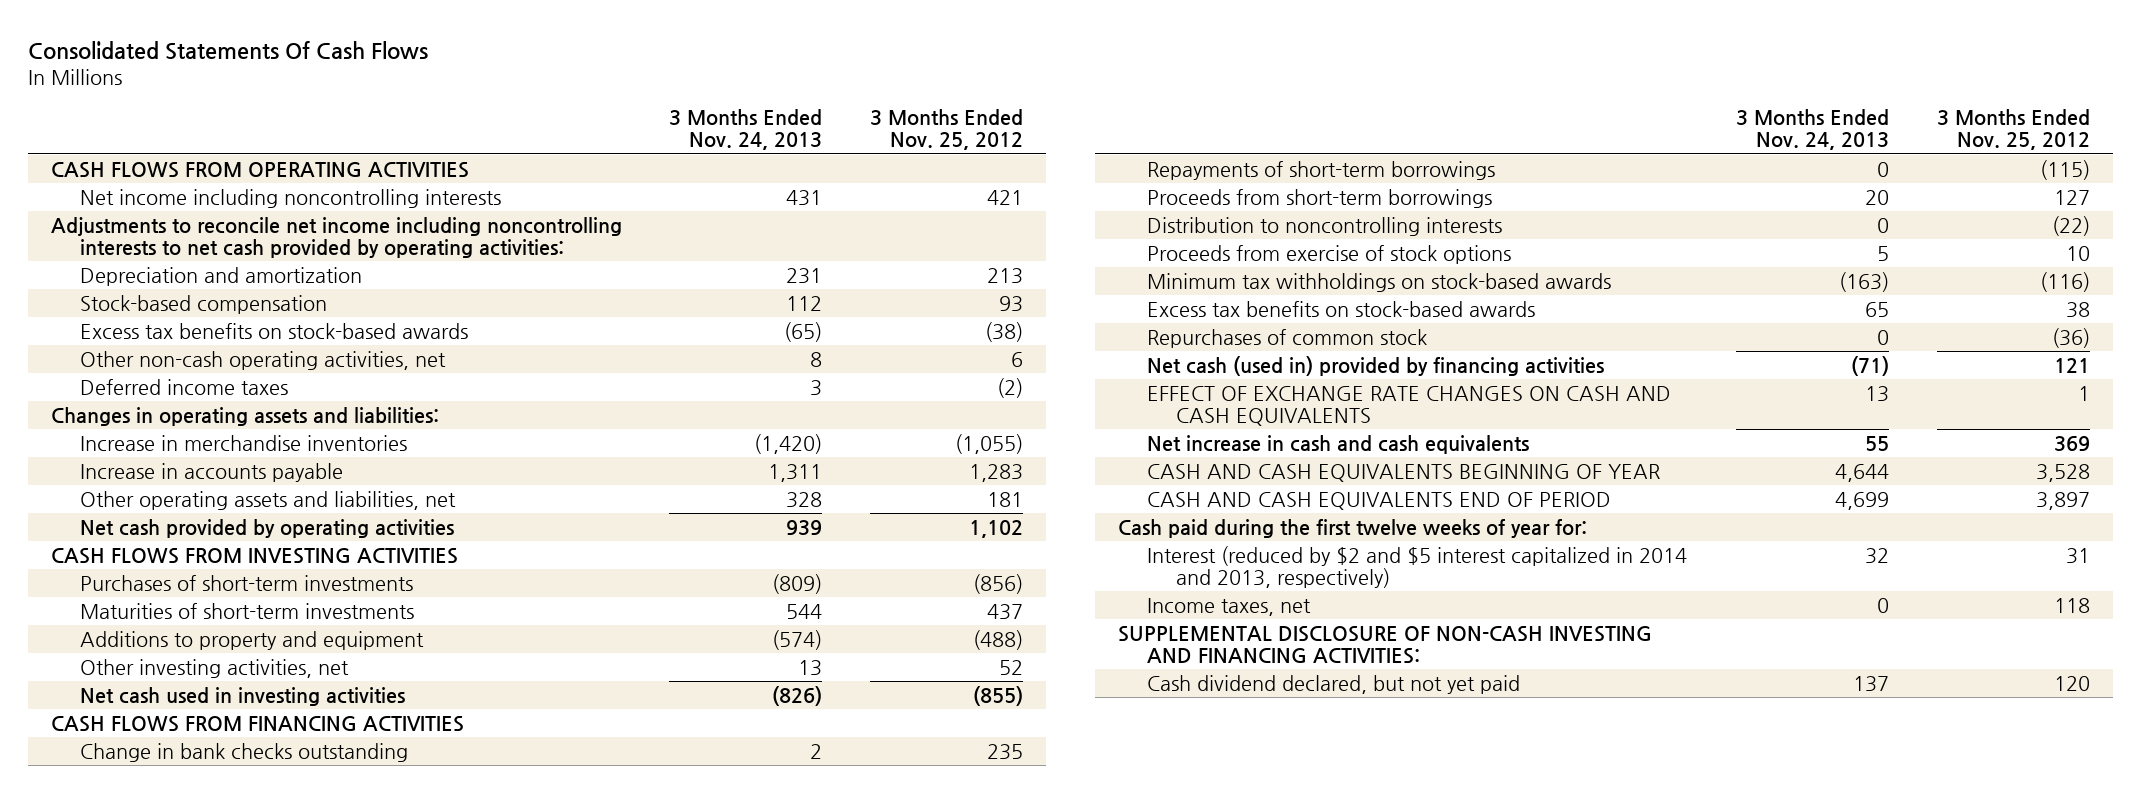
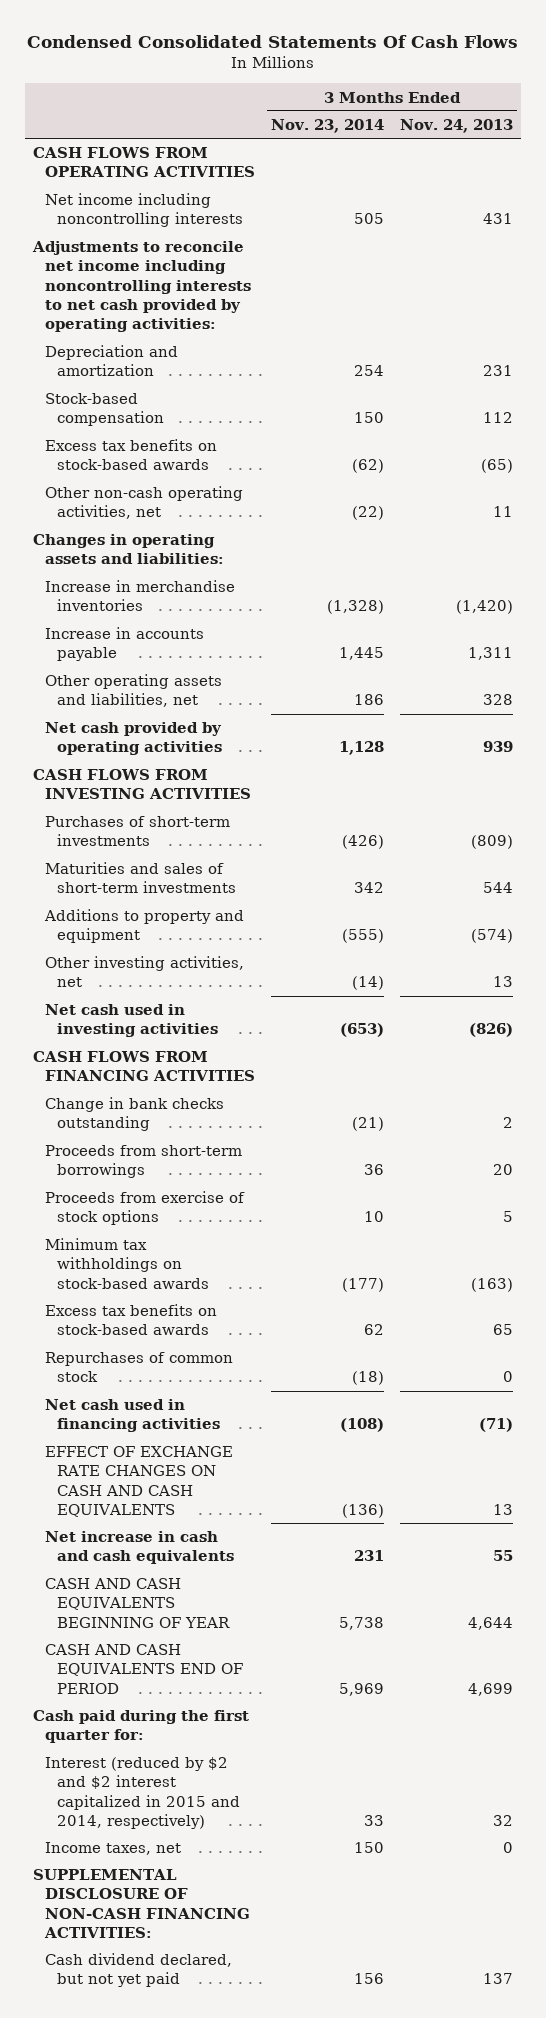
- Consolidated Statements Of Cash Flows
+ Condensed Consolidated Statements Of Cash Flows
- | 3 Months Ended Nov. 24, 2013 | 3 Months Ended Nov. 25, 2012
+ | 3 Months Ended Nov. 23, 2014 | 3 Months Ended Nov. 24, 2013
- Other non-cash operating activities, net | 8 | 6
- Deferred income taxes | 3 | (2)
+ Other non-cash operating activities, net | (22) | 11
- Maturities of short-term investments | 544 | 437
+ Maturities and sales of short-term investments | 342 | 544
- Repayments of short-term borrowings | 0 | (115)
- Distribution to noncontrolling interests | 0 | (22)
- Net cash (used in) provided by financing activities | (71) | 121
+ Net cash used in financing activities | (108) | (71)
- Cash paid during the first twelve weeks of year for:
- Interest (reduced by $2 and $5 interest capitalized in 2014 and 2013, respectively) | 32 | 31
+ Cash paid during the first quarter for:
+ Interest (reduced by $2 and $2 interest capitalized in 2015 and 2014, respectively) | 33 | 32
- SUPPLEMENTAL DISCLOSURE OF NON-CASH INVESTING AND FINANCING ACTIVITIES:
+ SUPPLEMENTAL DISCLOSURE OF NON-CASH FINANCING ACTIVITIES:

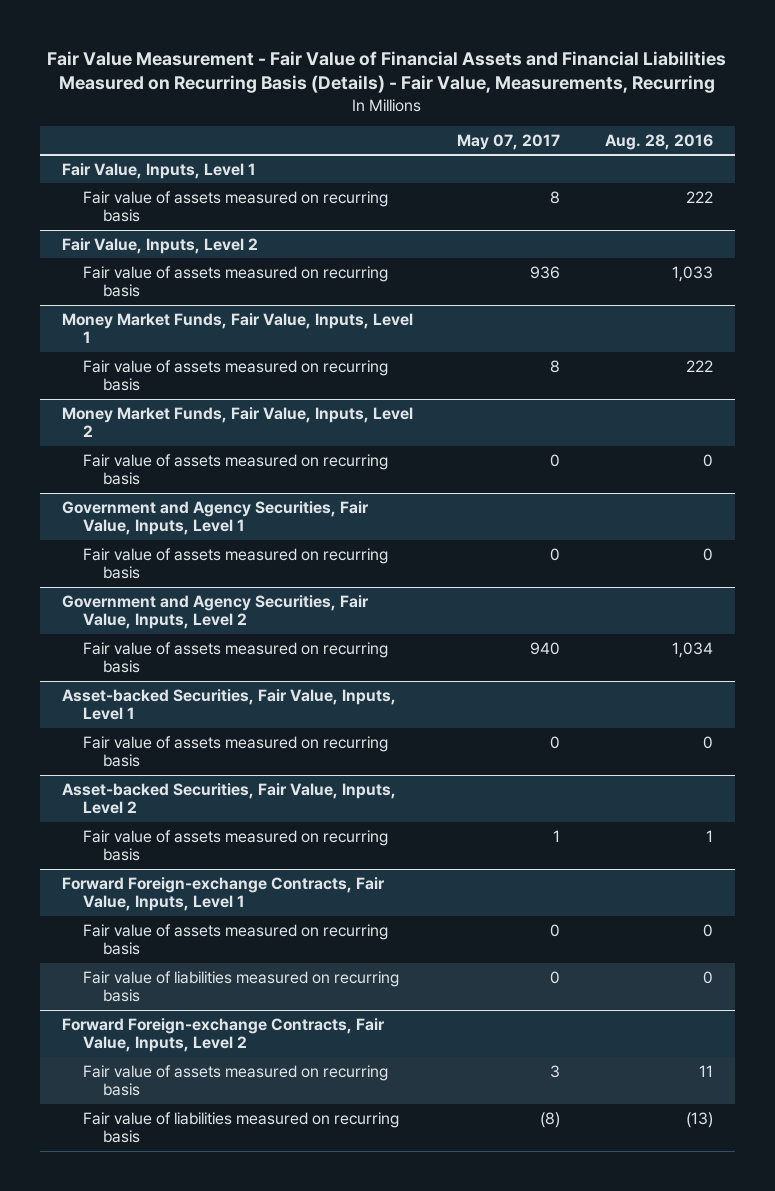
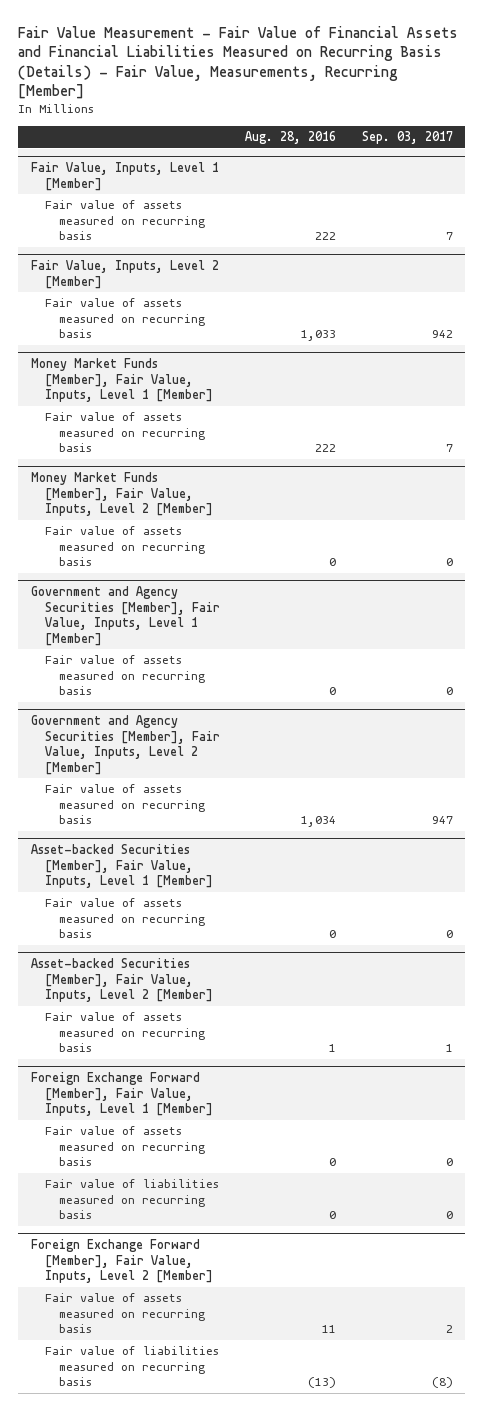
- Fair Value Measurement - Fair Value of Financial Assets and Financial Liabilities Measured on Recurring Basis (Details) - Fair Value, Measurements, Recurring
+ Fair Value Measurement - Fair Value of Financial Assets and Financial Liabilities Measured on Recurring Basis (Details) - Fair Value, Measurements, Recurring [Member]
- | May 07, 2017 | Aug. 28, 2016
+ | Aug. 28, 2016 | Sep. 03, 2017
- Fair Value, Inputs, Level 1
+ Fair Value, Inputs, Level 1 [Member]
- Fair Value, Inputs, Level 2
+ Fair Value, Inputs, Level 2 [Member]
- Money Market Funds, Fair Value, Inputs, Level 1
+ Money Market Funds [Member], Fair Value, Inputs, Level 1 [Member]
- Money Market Funds, Fair Value, Inputs, Level 2
+ Money Market Funds [Member], Fair Value, Inputs, Level 2 [Member]
- Government and Agency Securities, Fair Value, Inputs, Level 1
+ Government and Agency Securities [Member], Fair Value, Inputs, Level 1 [Member]
- Government and Agency Securities, Fair Value, Inputs, Level 2
+ Government and Agency Securities [Member], Fair Value, Inputs, Level 2 [Member]
- Asset-backed Securities, Fair Value, Inputs, Level 1
+ Asset-backed Securities [Member], Fair Value, Inputs, Level 1 [Member]
- Asset-backed Securities, Fair Value, Inputs, Level 2
+ Asset-backed Securities [Member], Fair Value, Inputs, Level 2 [Member]
- Forward Foreign-exchange Contracts, Fair Value, Inputs, Level 1
+ Foreign Exchange Forward [Member], Fair Value, Inputs, Level 1 [Member]
- Forward Foreign-exchange Contracts, Fair Value, Inputs, Level 2
+ Foreign Exchange Forward [Member], Fair Value, Inputs, Level 2 [Member]

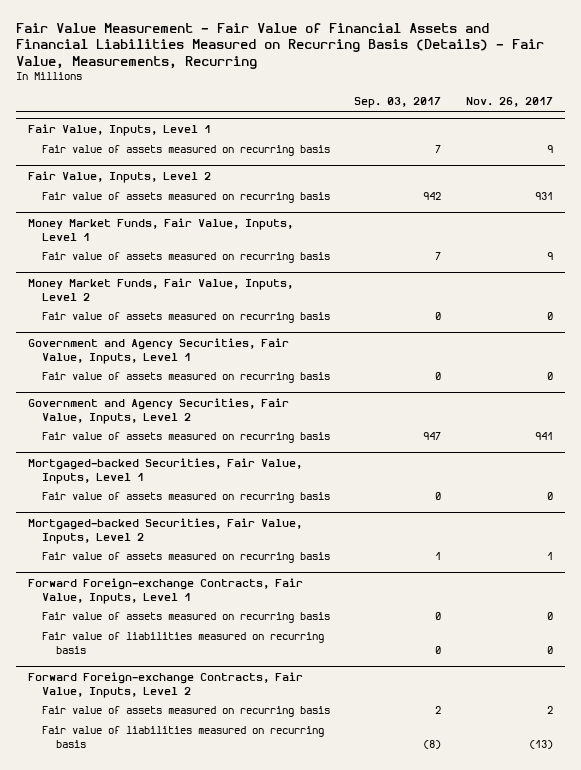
- Fair Value Measurement - Fair Value of Financial Assets and Financial Liabilities Measured on Recurring Basis (Details) - Fair Value, Measurements, Recurring [Member]
+ Fair Value Measurement - Fair Value of Financial Assets and Financial Liabilities Measured on Recurring Basis (Details) - Fair Value, Measurements, Recurring
- | Aug. 28, 2016 | Sep. 03, 2017
+ | Sep. 03, 2017 | Nov. 26, 2017
- Fair Value, Inputs, Level 1 [Member]
+ Fair Value, Inputs, Level 1
- Fair Value, Inputs, Level 2 [Member]
+ Fair Value, Inputs, Level 2
- Money Market Funds [Member], Fair Value, Inputs, Level 1 [Member]
+ Money Market Funds, Fair Value, Inputs, Level 1
- Money Market Funds [Member], Fair Value, Inputs, Level 2 [Member]
+ Money Market Funds, Fair Value, Inputs, Level 2
- Government and Agency Securities [Member], Fair Value, Inputs, Level 1 [Member]
+ Government and Agency Securities, Fair Value, Inputs, Level 1
- Government and Agency Securities [Member], Fair Value, Inputs, Level 2 [Member]
+ Government and Agency Securities, Fair Value, Inputs, Level 2
- Asset-backed Securities [Member], Fair Value, Inputs, Level 1 [Member]
+ Mortgaged-backed Securities, Fair Value, Inputs, Level 1
- Asset-backed Securities [Member], Fair Value, Inputs, Level 2 [Member]
+ Mortgaged-backed Securities, Fair Value, Inputs, Level 2
- Foreign Exchange Forward [Member], Fair Value, Inputs, Level 1 [Member]
+ Forward Foreign-exchange Contracts, Fair Value, Inputs, Level 1
- Foreign Exchange Forward [Member], Fair Value, Inputs, Level 2 [Member]
+ Forward Foreign-exchange Contracts, Fair Value, Inputs, Level 2

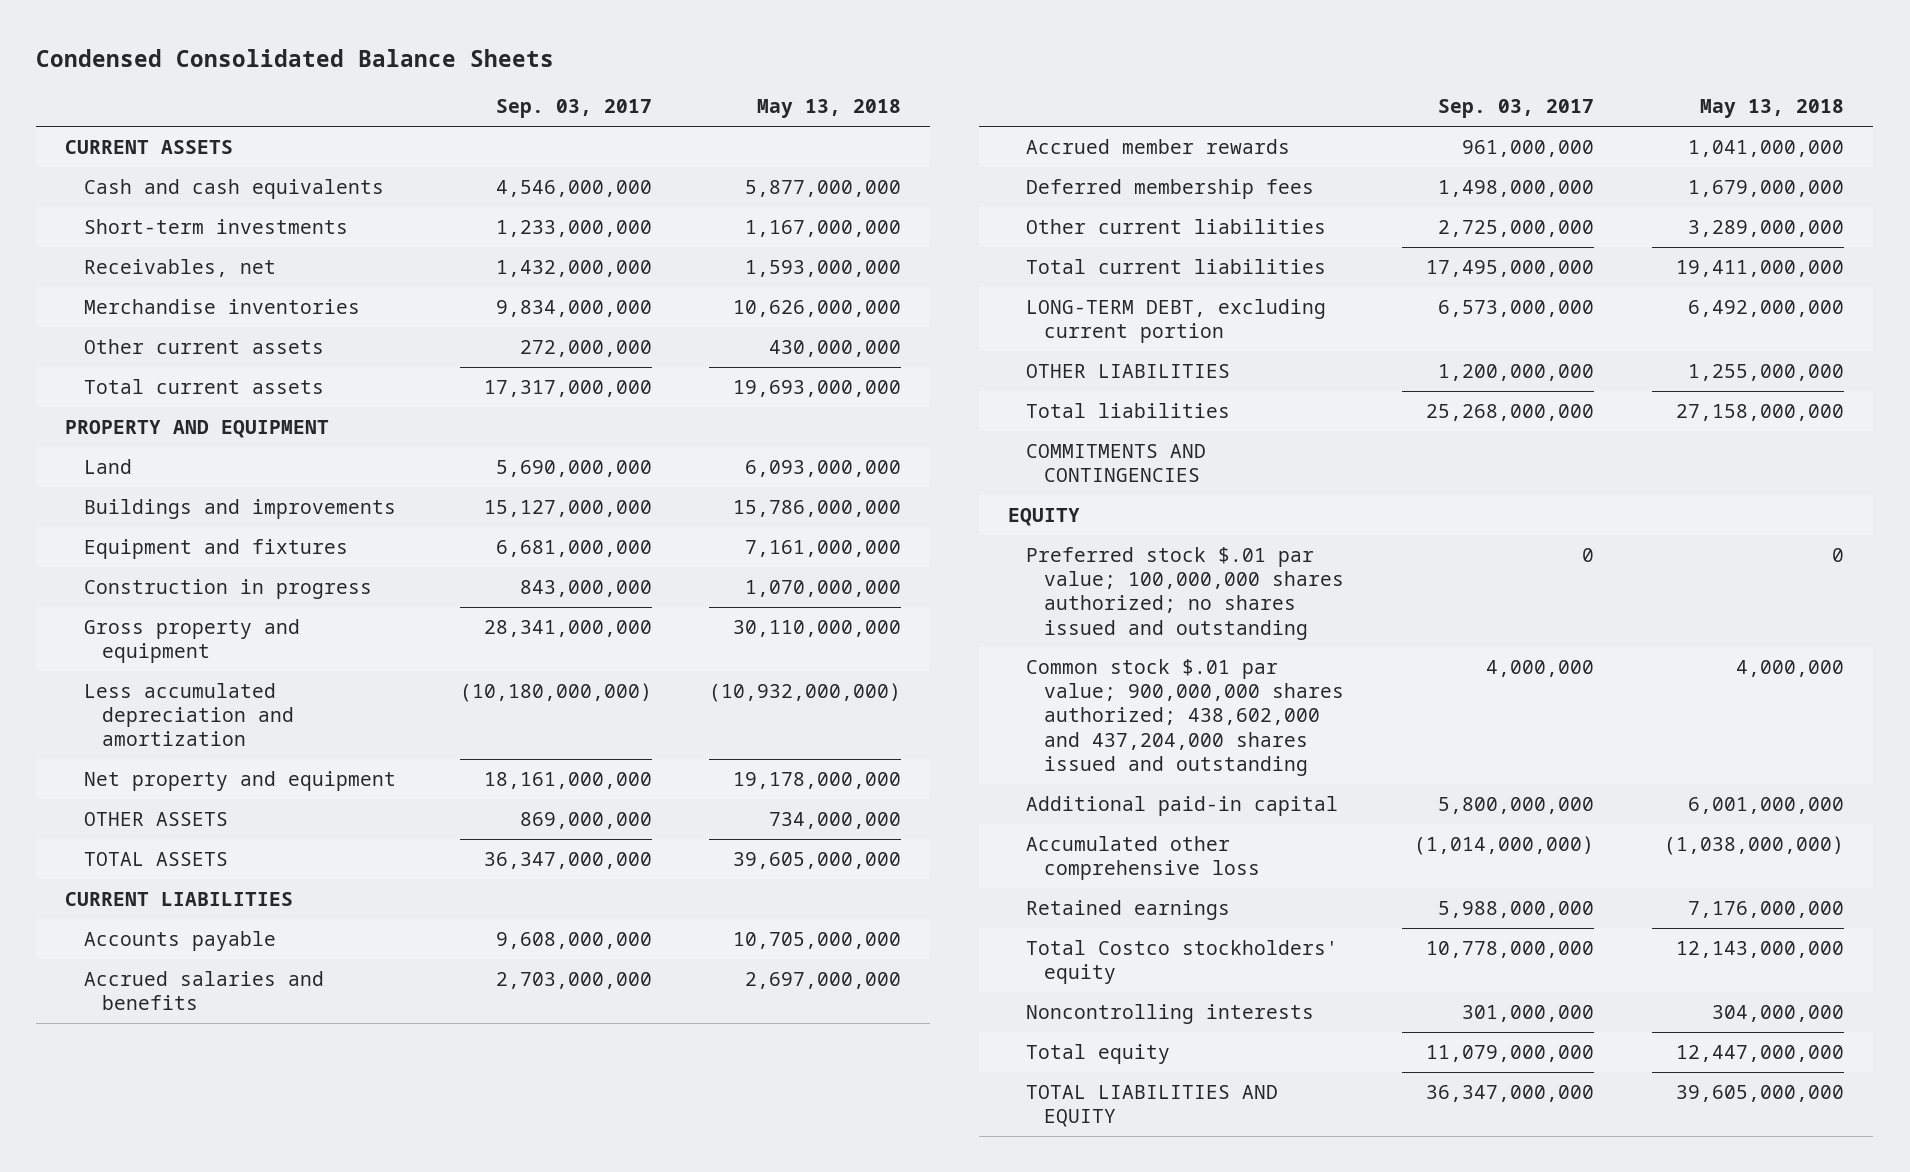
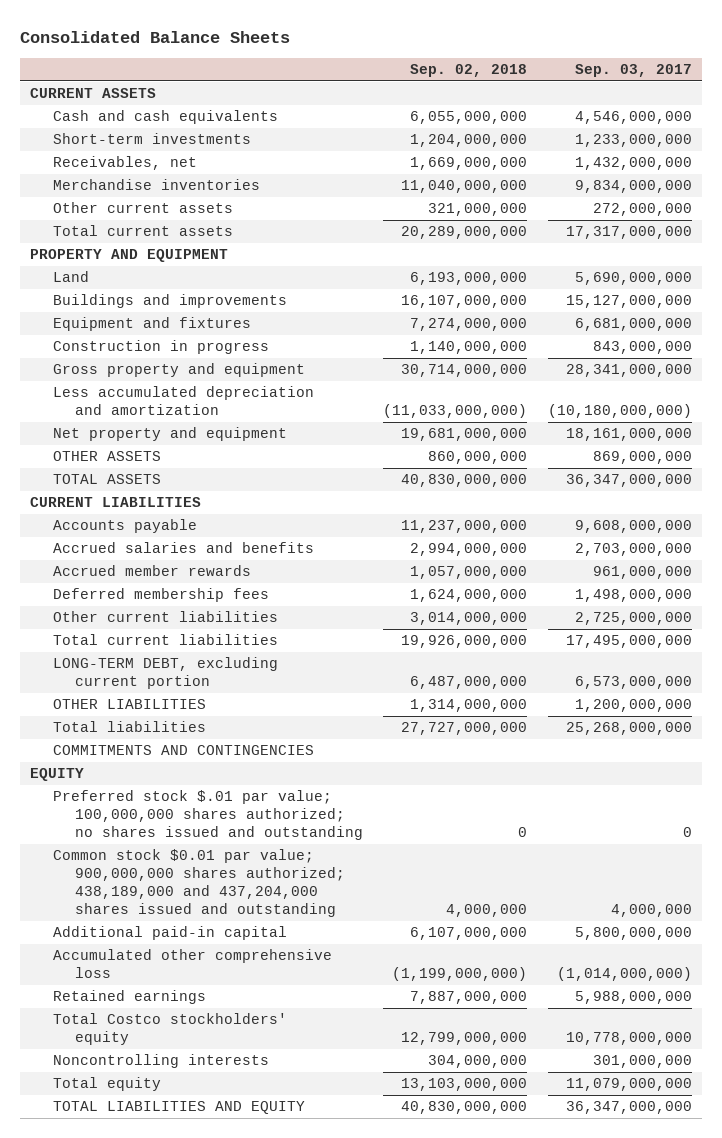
- Condensed Consolidated Balance Sheets
+ Consolidated Balance Sheets
- | Sep. 03, 2017 | May 13, 2018
+ | Sep. 02, 2018 | Sep. 03, 2017
- Common stock $.01 par value; 900,000,000 shares authorized; 438,602,000 and 437,204,000 shares issued and outstanding | 4,000,000 | 4,000,000
+ Common stock $0.01 par value; 900,000,000 shares authorized; 438,189,000 and 437,204,000 shares issued and outstanding | 4,000,000 | 4,000,000

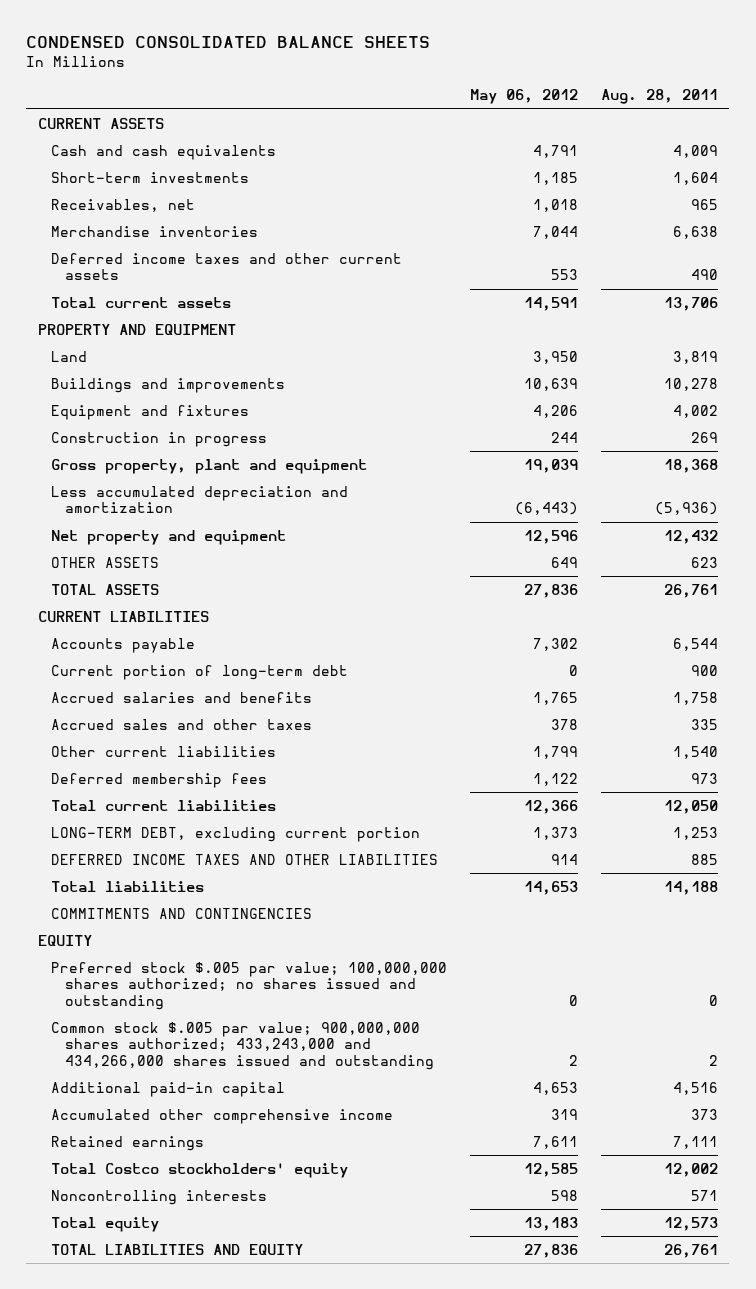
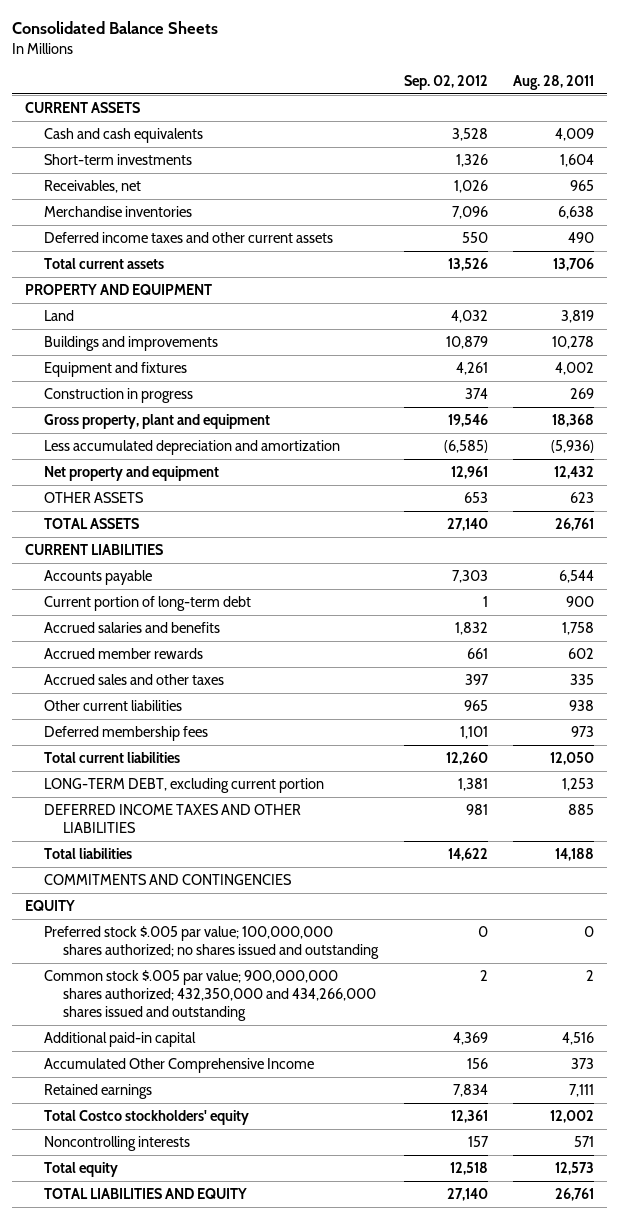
- CONDENSED CONSOLIDATED BALANCE SHEETS
+ Consolidated Balance Sheets
- | May 06, 2012 | Aug. 28, 2011
+ | Sep. 02, 2012 | Aug. 28, 2011
+ Accrued member rewards | 661 | 602
- Other current liabilities | 1,799 | 1,540
+ Other current liabilities | 965 | 938
- Common stock $.005 par value; 900,000,000 shares authorized; 433,243,000 and 434,266,000 shares issued and outstanding | 2 | 2
+ Common stock $.005 par value; 900,000,000 shares authorized; 432,350,000 and 434,266,000 shares issued and outstanding | 2 | 2
- Accumulated other comprehensive income | 319 | 373
+ Accumulated Other Comprehensive Income | 156 | 373

